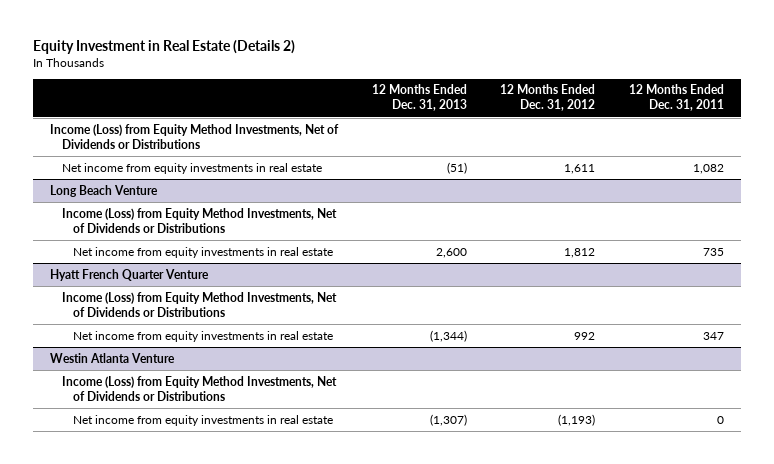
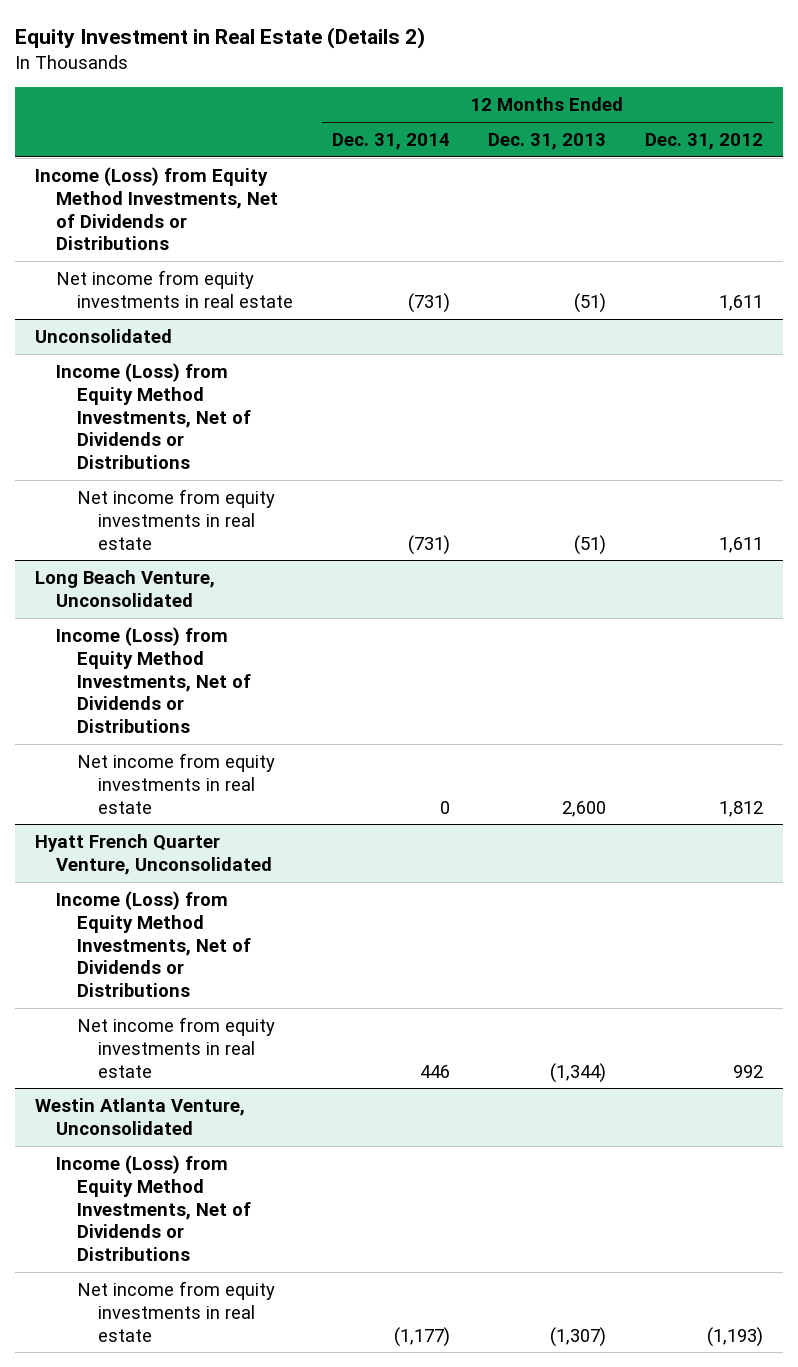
- | 12 Months Ended Dec. 31, 2013 | 12 Months Ended Dec. 31, 2012 | 12 Months Ended Dec. 31, 2011
+ | 12 Months Ended Dec. 31, 2014 | 12 Months Ended Dec. 31, 2013 | 12 Months Ended Dec. 31, 2012
- Long Beach Venture
+ Unconsolidated
+ Net income from equity investments in real estate | (731) | (51) | 1,611
+ Long Beach Venture, Unconsolidated
+ Income (Loss) from Equity Method Investments, Net of Dividends or Distributions
- Hyatt French Quarter Venture
+ Hyatt French Quarter Venture, Unconsolidated
- Westin Atlanta Venture
+ Westin Atlanta Venture, Unconsolidated

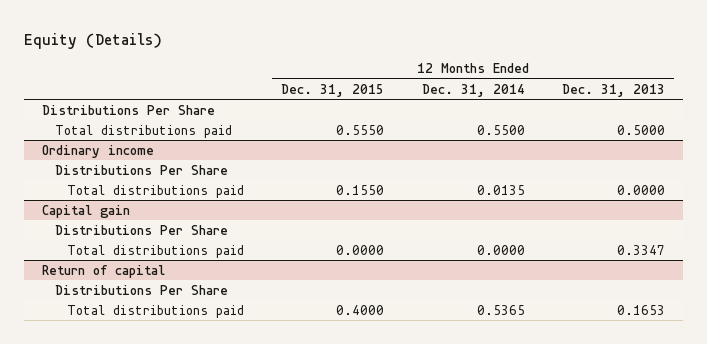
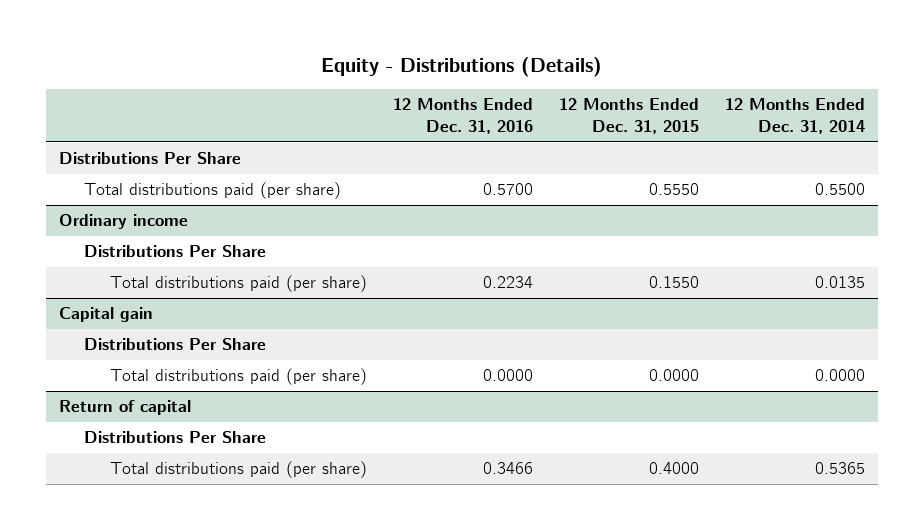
- Equity (Details)
+ Equity - Distributions (Details)
- | 12 Months Ended Dec. 31, 2015 | 12 Months Ended Dec. 31, 2014 | 12 Months Ended Dec. 31, 2013
+ | 12 Months Ended Dec. 31, 2016 | 12 Months Ended Dec. 31, 2015 | 12 Months Ended Dec. 31, 2014
- Total distributions paid | 0.5550 | 0.5500 | 0.5000
+ Total distributions paid (per share) | 0.5700 | 0.5550 | 0.5500
@ Ordinary income
- Total distributions paid | 0.1550 | 0.0135 | 0.0000
+ Total distributions paid (per share) | 0.2234 | 0.1550 | 0.0135
@ Capital gain
- Total distributions paid | 0.0000 | 0.0000 | 0.3347
+ Total distributions paid (per share) | 0.0000 | 0.0000 | 0.0000
@ Return of capital
- Total distributions paid | 0.4000 | 0.5365 | 0.1653
+ Total distributions paid (per share) | 0.3466 | 0.4000 | 0.5365

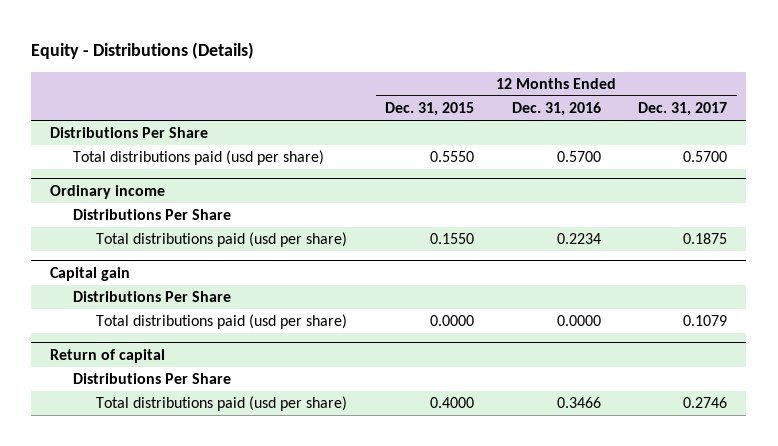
- | 12 Months Ended Dec. 31, 2016 | 12 Months Ended Dec. 31, 2015 | 12 Months Ended Dec. 31, 2014
+ | 12 Months Ended Dec. 31, 2015 | 12 Months Ended Dec. 31, 2016 | 12 Months Ended Dec. 31, 2017
- Total distributions paid (per share) | 0.5700 | 0.5550 | 0.5500
+ Total distributions paid (usd per share) | 0.5550 | 0.5700 | 0.5700
@ Ordinary income
- Total distributions paid (per share) | 0.2234 | 0.1550 | 0.0135
+ Total distributions paid (usd per share) | 0.1550 | 0.2234 | 0.1875
@ Capital gain
- Total distributions paid (per share) | 0.0000 | 0.0000 | 0.0000
+ Total distributions paid (usd per share) | 0.0000 | 0.0000 | 0.1079
@ Return of capital
- Total distributions paid (per share) | 0.3466 | 0.4000 | 0.5365
+ Total distributions paid (usd per share) | 0.4000 | 0.3466 | 0.2746

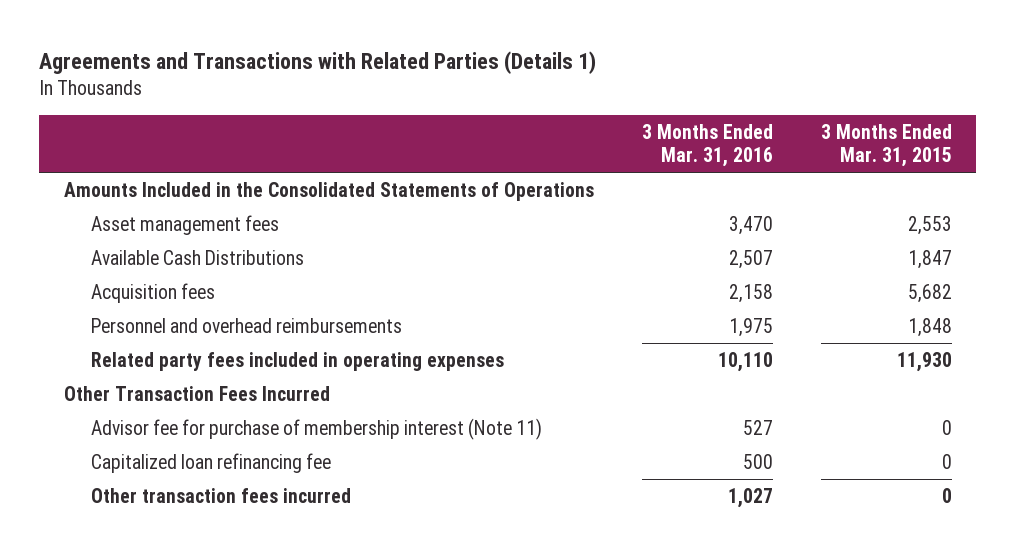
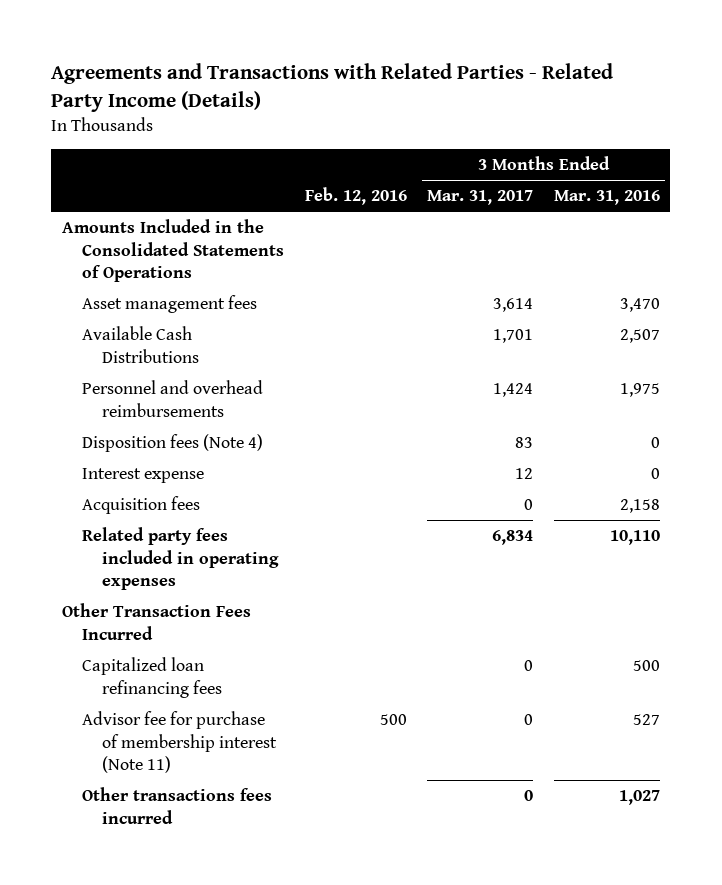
- Agreements and Transactions with Related Parties (Details 1)
+ Agreements and Transactions with Related Parties - Related Party Income (Details)
- | 3 Months Ended Mar. 31, 2016 | 3 Months Ended Mar. 31, 2015
+ | Feb. 12, 2016 | 3 Months Ended Mar. 31, 2017 | 3 Months Ended Mar. 31, 2016
+ Disposition fees (Note 4) | | 83 | 0
+ Interest expense | | 12 | 0
moved down: Acquisition fees | | 0 | 2,158
+ Capitalized loan refinancing fees | | 0 | 500
- Capitalized loan refinancing fee | 500 | 0
- Other transaction fees incurred | 1,027 | 0
+ Other transactions fees incurred | | 0 | 1,027

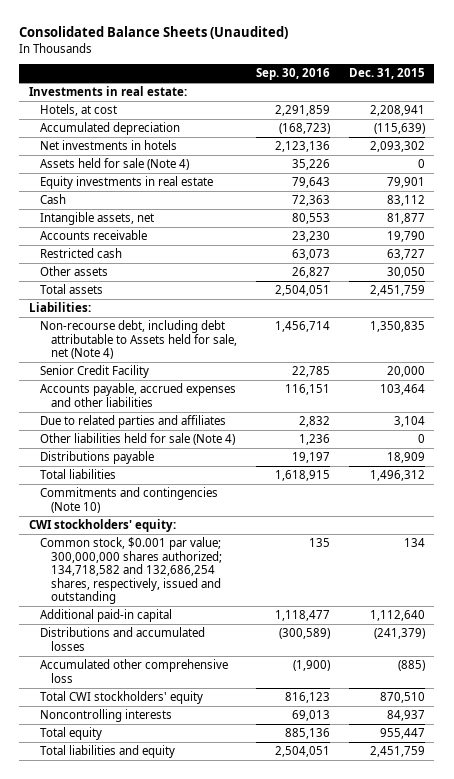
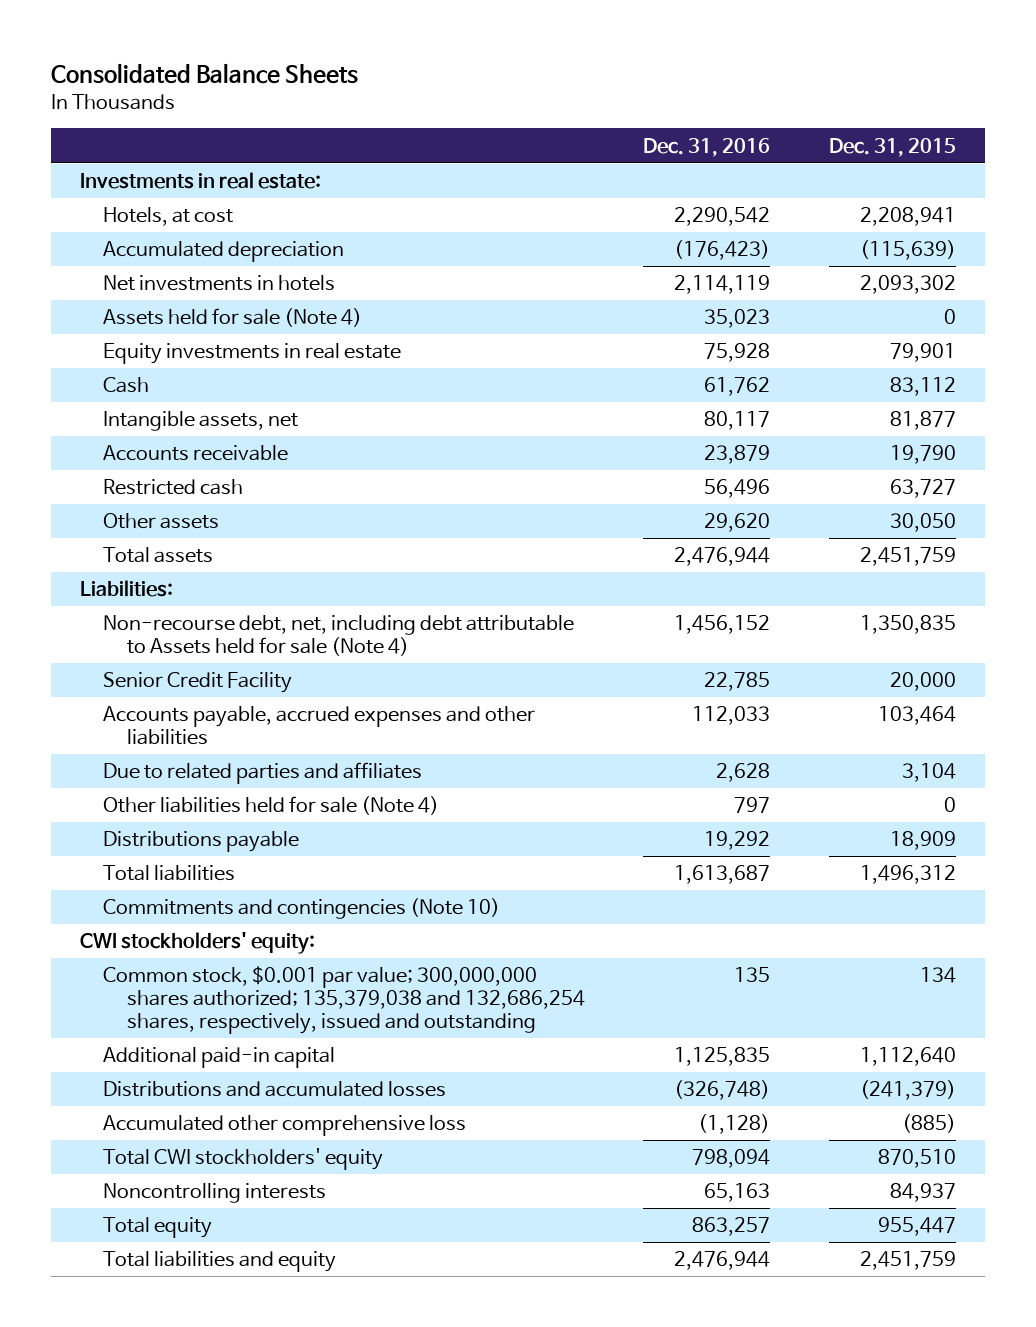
- Consolidated Balance Sheets (Unaudited)
+ Consolidated Balance Sheets
- | Sep. 30, 2016 | Dec. 31, 2015
+ | Dec. 31, 2016 | Dec. 31, 2015
- Non-recourse debt, including debt attributable to Assets held for sale, net (Note 4) | 1,456,714 | 1,350,835
+ Non-recourse debt, net, including debt attributable to Assets held for sale (Note 4) | 1,456,152 | 1,350,835
- Common stock, $0.001 par value; 300,000,000 shares authorized; 134,718,582 and 132,686,254 shares, respectively, issued and outstanding | 135 | 134
+ Common stock, $0.001 par value; 300,000,000 shares authorized; 135,379,038 and 132,686,254 shares, respectively, issued and outstanding | 135 | 134

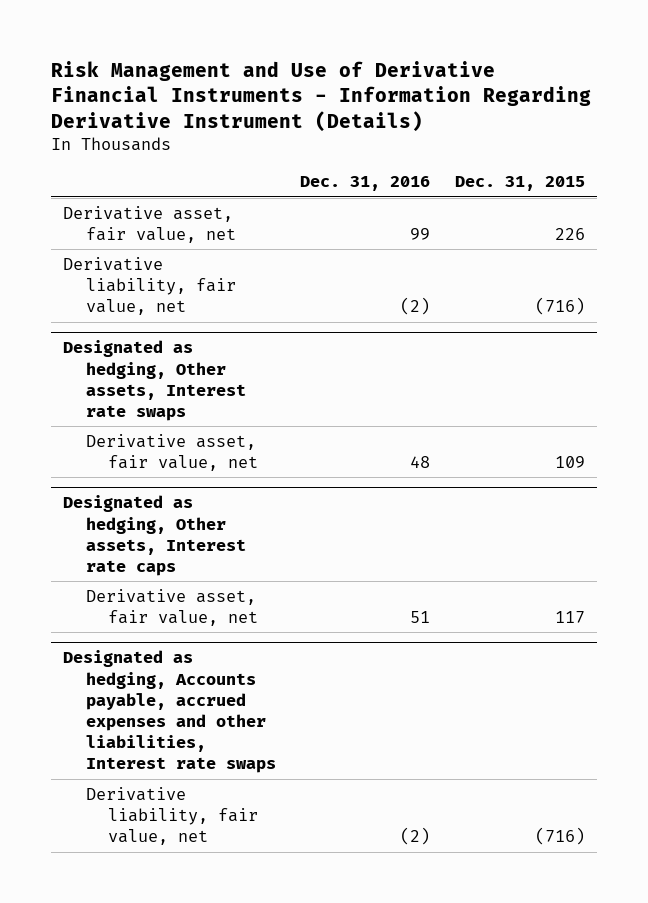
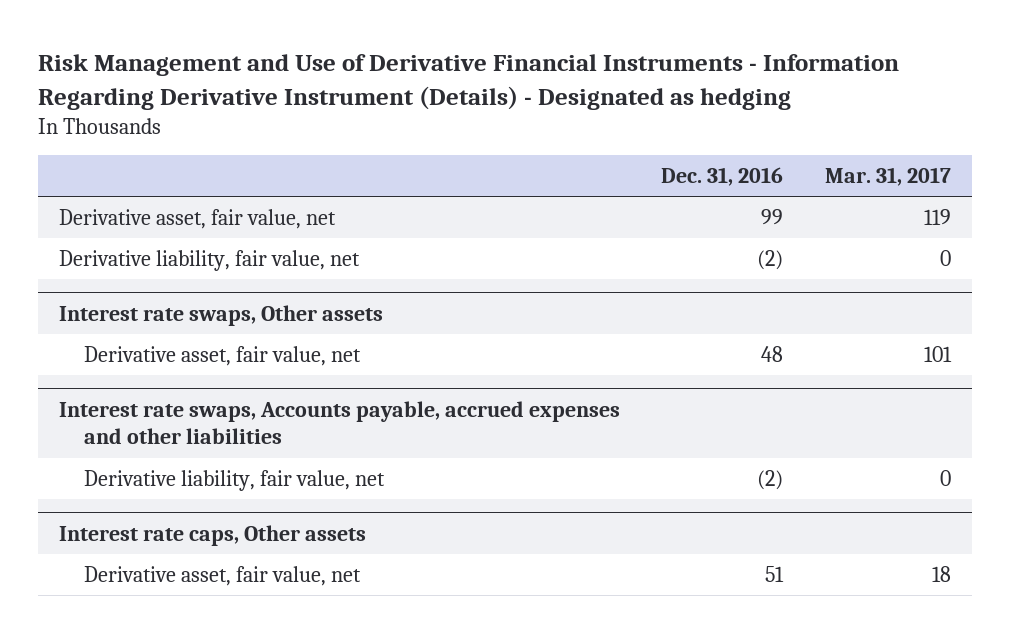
- Risk Management and Use of Derivative Financial Instruments - Information Regarding Derivative Instrument (Details)
+ Risk Management and Use of Derivative Financial Instruments - Information Regarding Derivative Instrument (Details) - Designated as hedging
- | Dec. 31, 2016 | Dec. 31, 2015
+ | Dec. 31, 2016 | Mar. 31, 2017
- Designated as hedging, Other assets, Interest rate swaps
+ Interest rate swaps, Other assets
- Designated as hedging, Other assets, Interest rate caps
- Derivative asset, fair value, net | 51 | 117
- Designated as hedging, Accounts payable, accrued expenses and other liabilities, Interest rate swaps
+ Interest rate swaps, Accounts payable, accrued expenses and other liabilities
+ Interest rate caps, Other assets
+ Derivative asset, fair value, net | 51 | 18

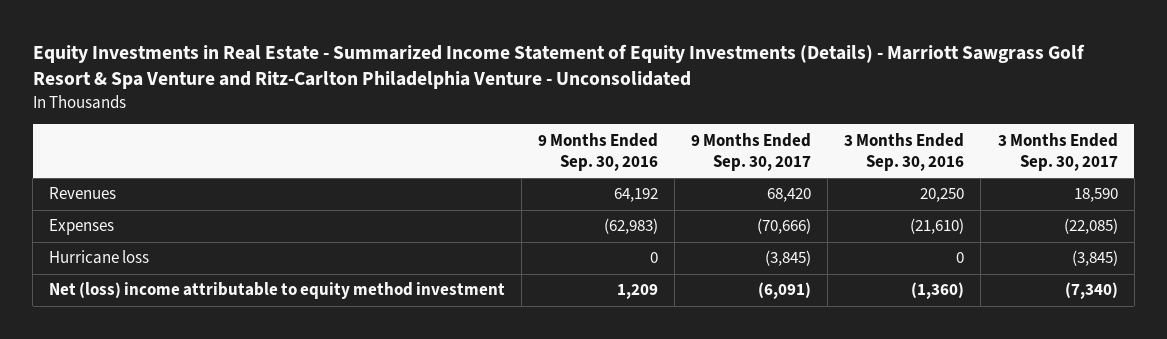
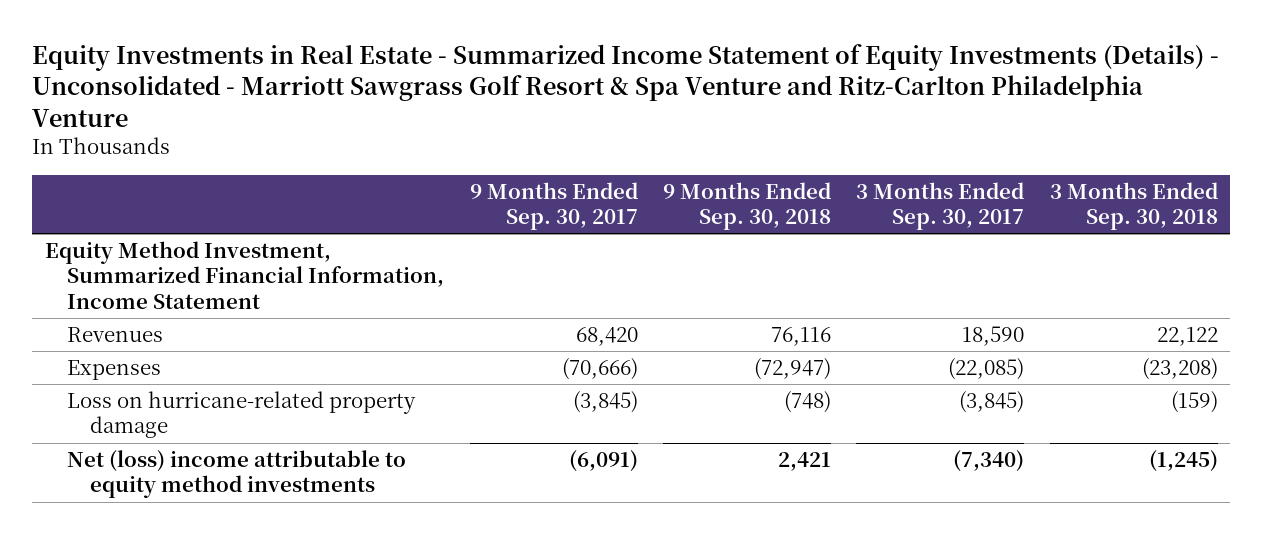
- Equity Investments in Real Estate - Summarized Income Statement of Equity Investments (Details) - Marriott Sawgrass Golf Resort & Spa Venture and Ritz-Carlton Philadelphia Venture - Unconsolidated
+ Equity Investments in Real Estate - Summarized Income Statement of Equity Investments (Details) - Unconsolidated - Marriott Sawgrass Golf Resort & Spa Venture and Ritz-Carlton Philadelphia Venture
- | 9 Months Ended Sep. 30, 2016 | 9 Months Ended Sep. 30, 2017 | 3 Months Ended Sep. 30, 2016 | 3 Months Ended Sep. 30, 2017
+ | 9 Months Ended Sep. 30, 2017 | 9 Months Ended Sep. 30, 2018 | 3 Months Ended Sep. 30, 2017 | 3 Months Ended Sep. 30, 2018
+ Equity Method Investment, Summarized Financial Information, Income Statement
- Hurricane loss | 0 | (3,845) | 0 | (3,845)
- Net (loss) income attributable to equity method investment | 1,209 | (6,091) | (1,360) | (7,340)
+ Loss on hurricane-related property damage | (3,845) | (748) | (3,845) | (159)
+ Net (loss) income attributable to equity method investments | (6,091) | 2,421 | (7,340) | (1,245)

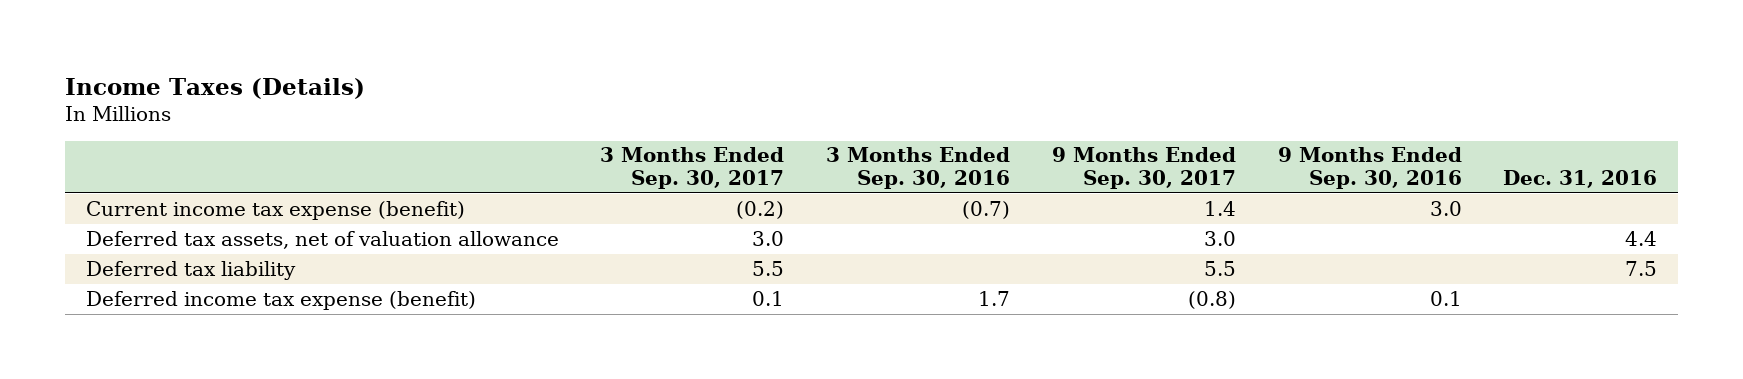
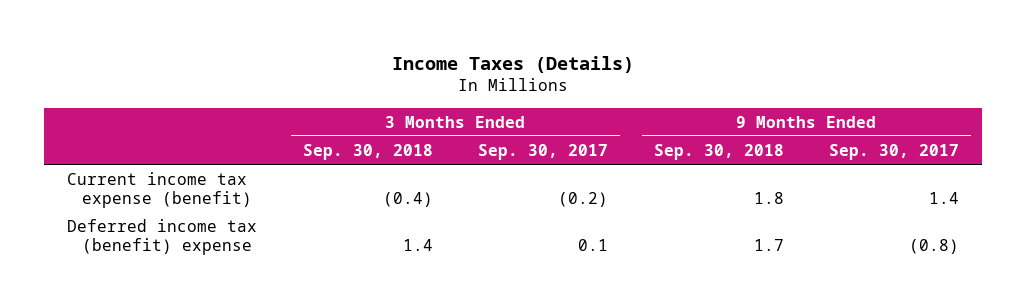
- | 3 Months Ended Sep. 30, 2017 | 3 Months Ended Sep. 30, 2016 | 9 Months Ended Sep. 30, 2017 | 9 Months Ended Sep. 30, 2016 | Dec. 31, 2016
+ | 3 Months Ended Sep. 30, 2018 | 3 Months Ended Sep. 30, 2017 | 9 Months Ended Sep. 30, 2018 | 9 Months Ended Sep. 30, 2017
- Deferred tax assets, net of valuation allowance | 3.0 | | 3.0 | | 4.4
- Deferred tax liability | 5.5 | | 5.5 | | 7.5
- Deferred income tax expense (benefit) | 0.1 | 1.7 | (0.8) | 0.1 |
+ Deferred income tax (benefit) expense | 1.4 | 0.1 | 1.7 | (0.8)

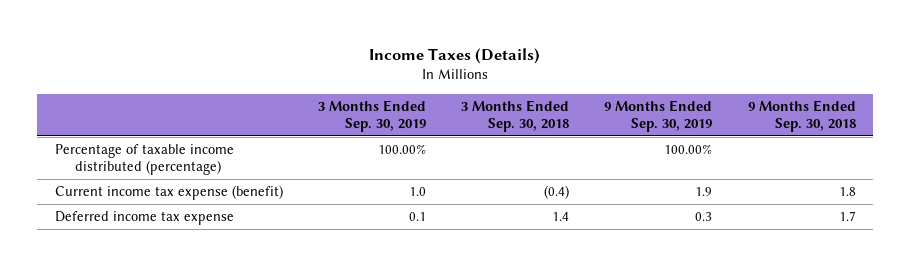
- | 3 Months Ended Sep. 30, 2018 | 3 Months Ended Sep. 30, 2017 | 9 Months Ended Sep. 30, 2018 | 9 Months Ended Sep. 30, 2017
+ | 3 Months Ended Sep. 30, 2019 | 3 Months Ended Sep. 30, 2018 | 9 Months Ended Sep. 30, 2019 | 9 Months Ended Sep. 30, 2018
+ Percentage of taxable income distributed (percentage) | 100.00% | | 100.00% |
- Deferred income tax (benefit) expense | 1.4 | 0.1 | 1.7 | (0.8)
+ Deferred income tax expense | 0.1 | 1.4 | 0.3 | 1.7

